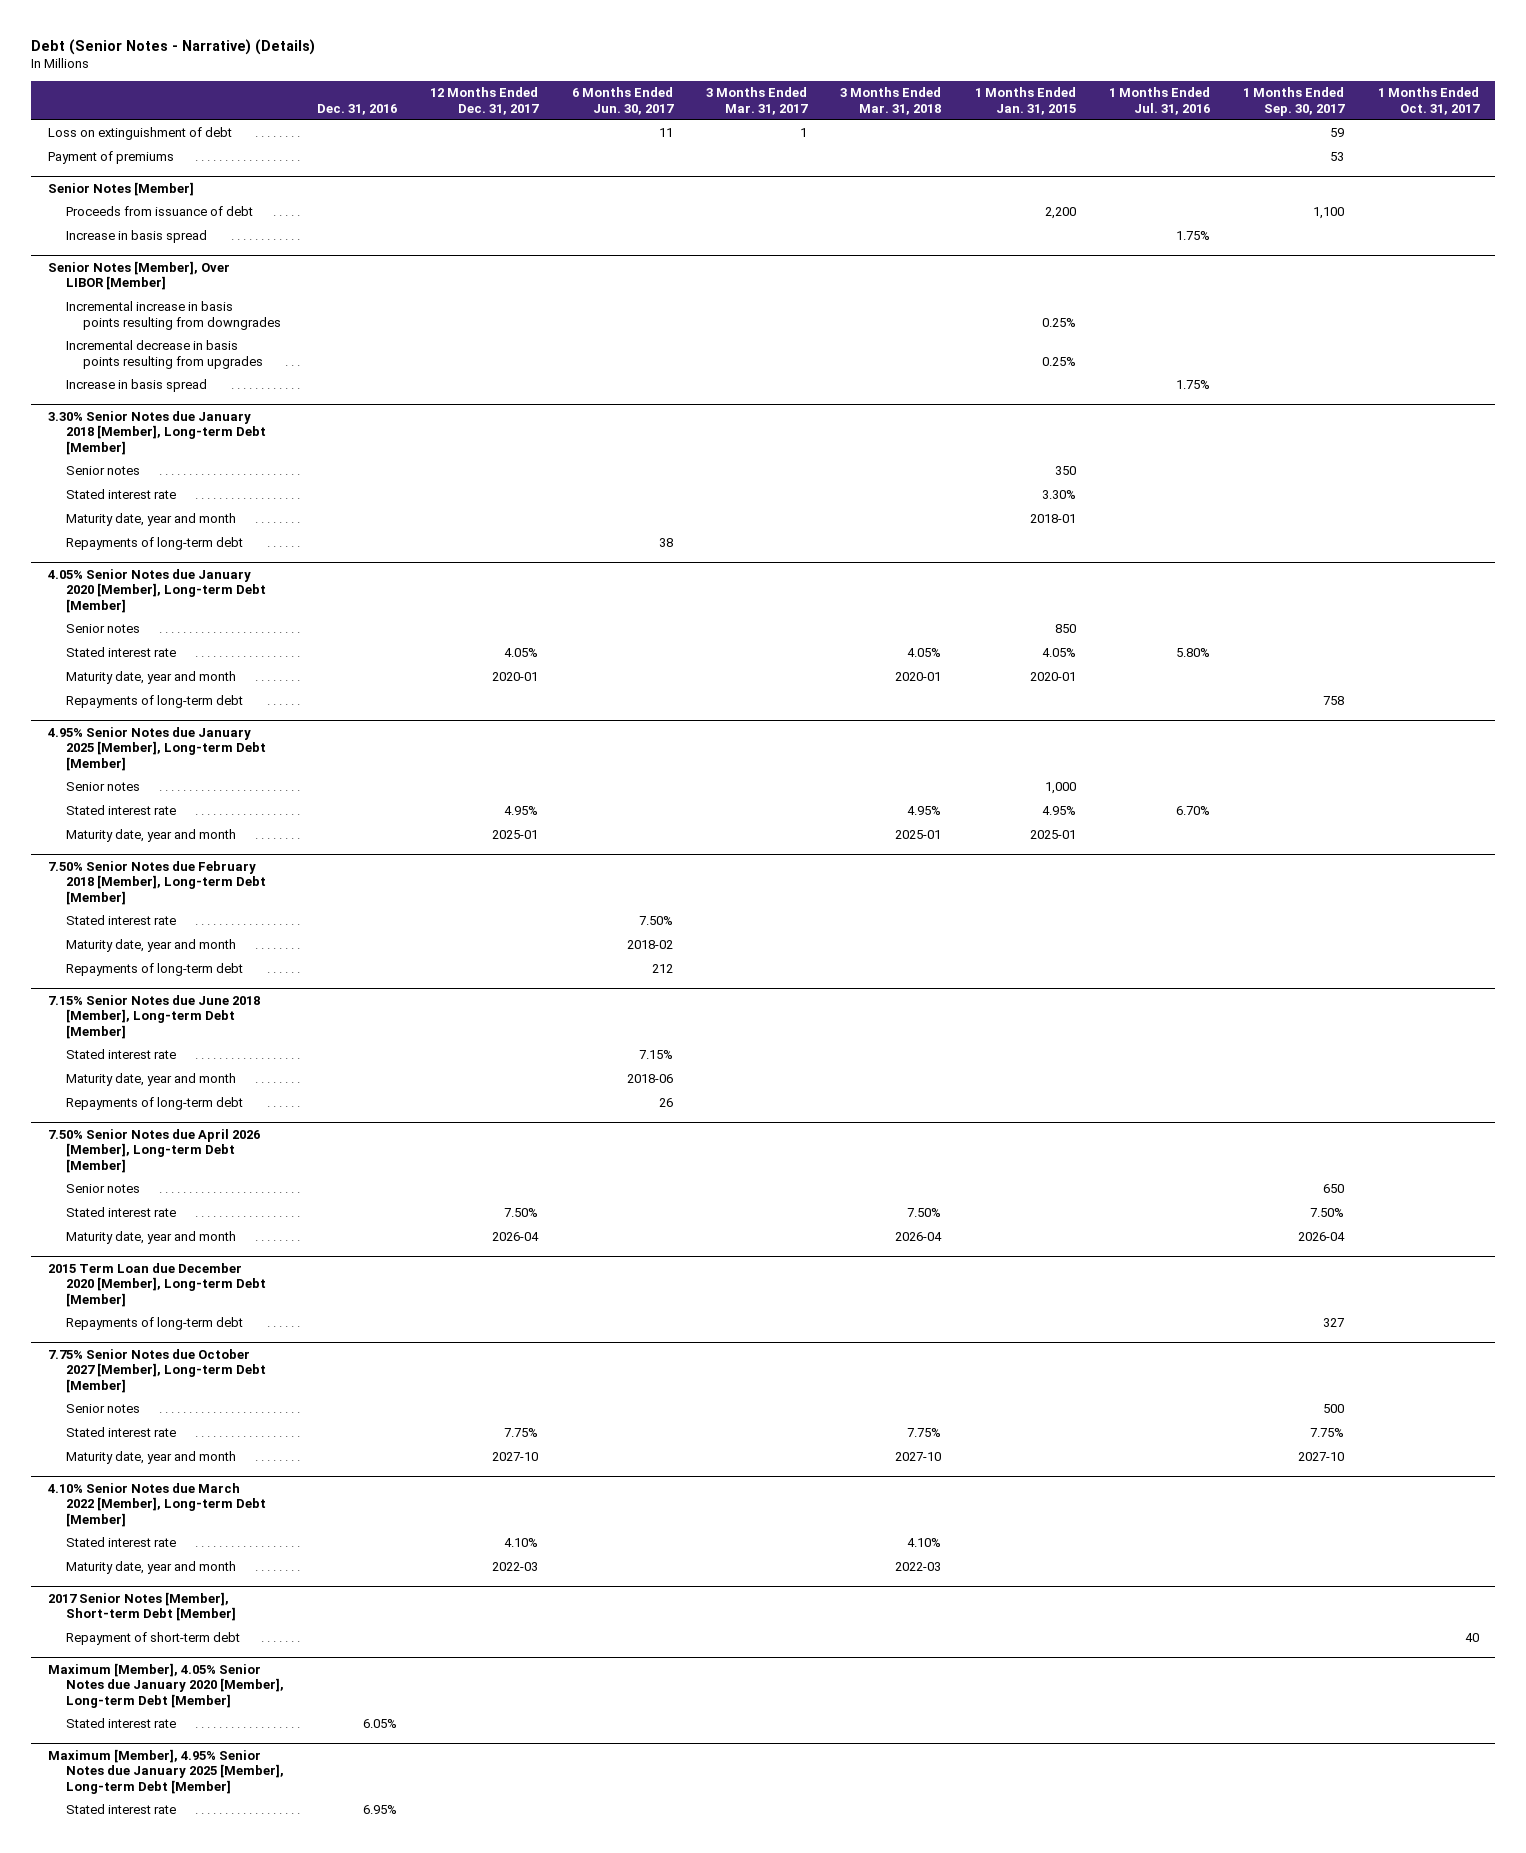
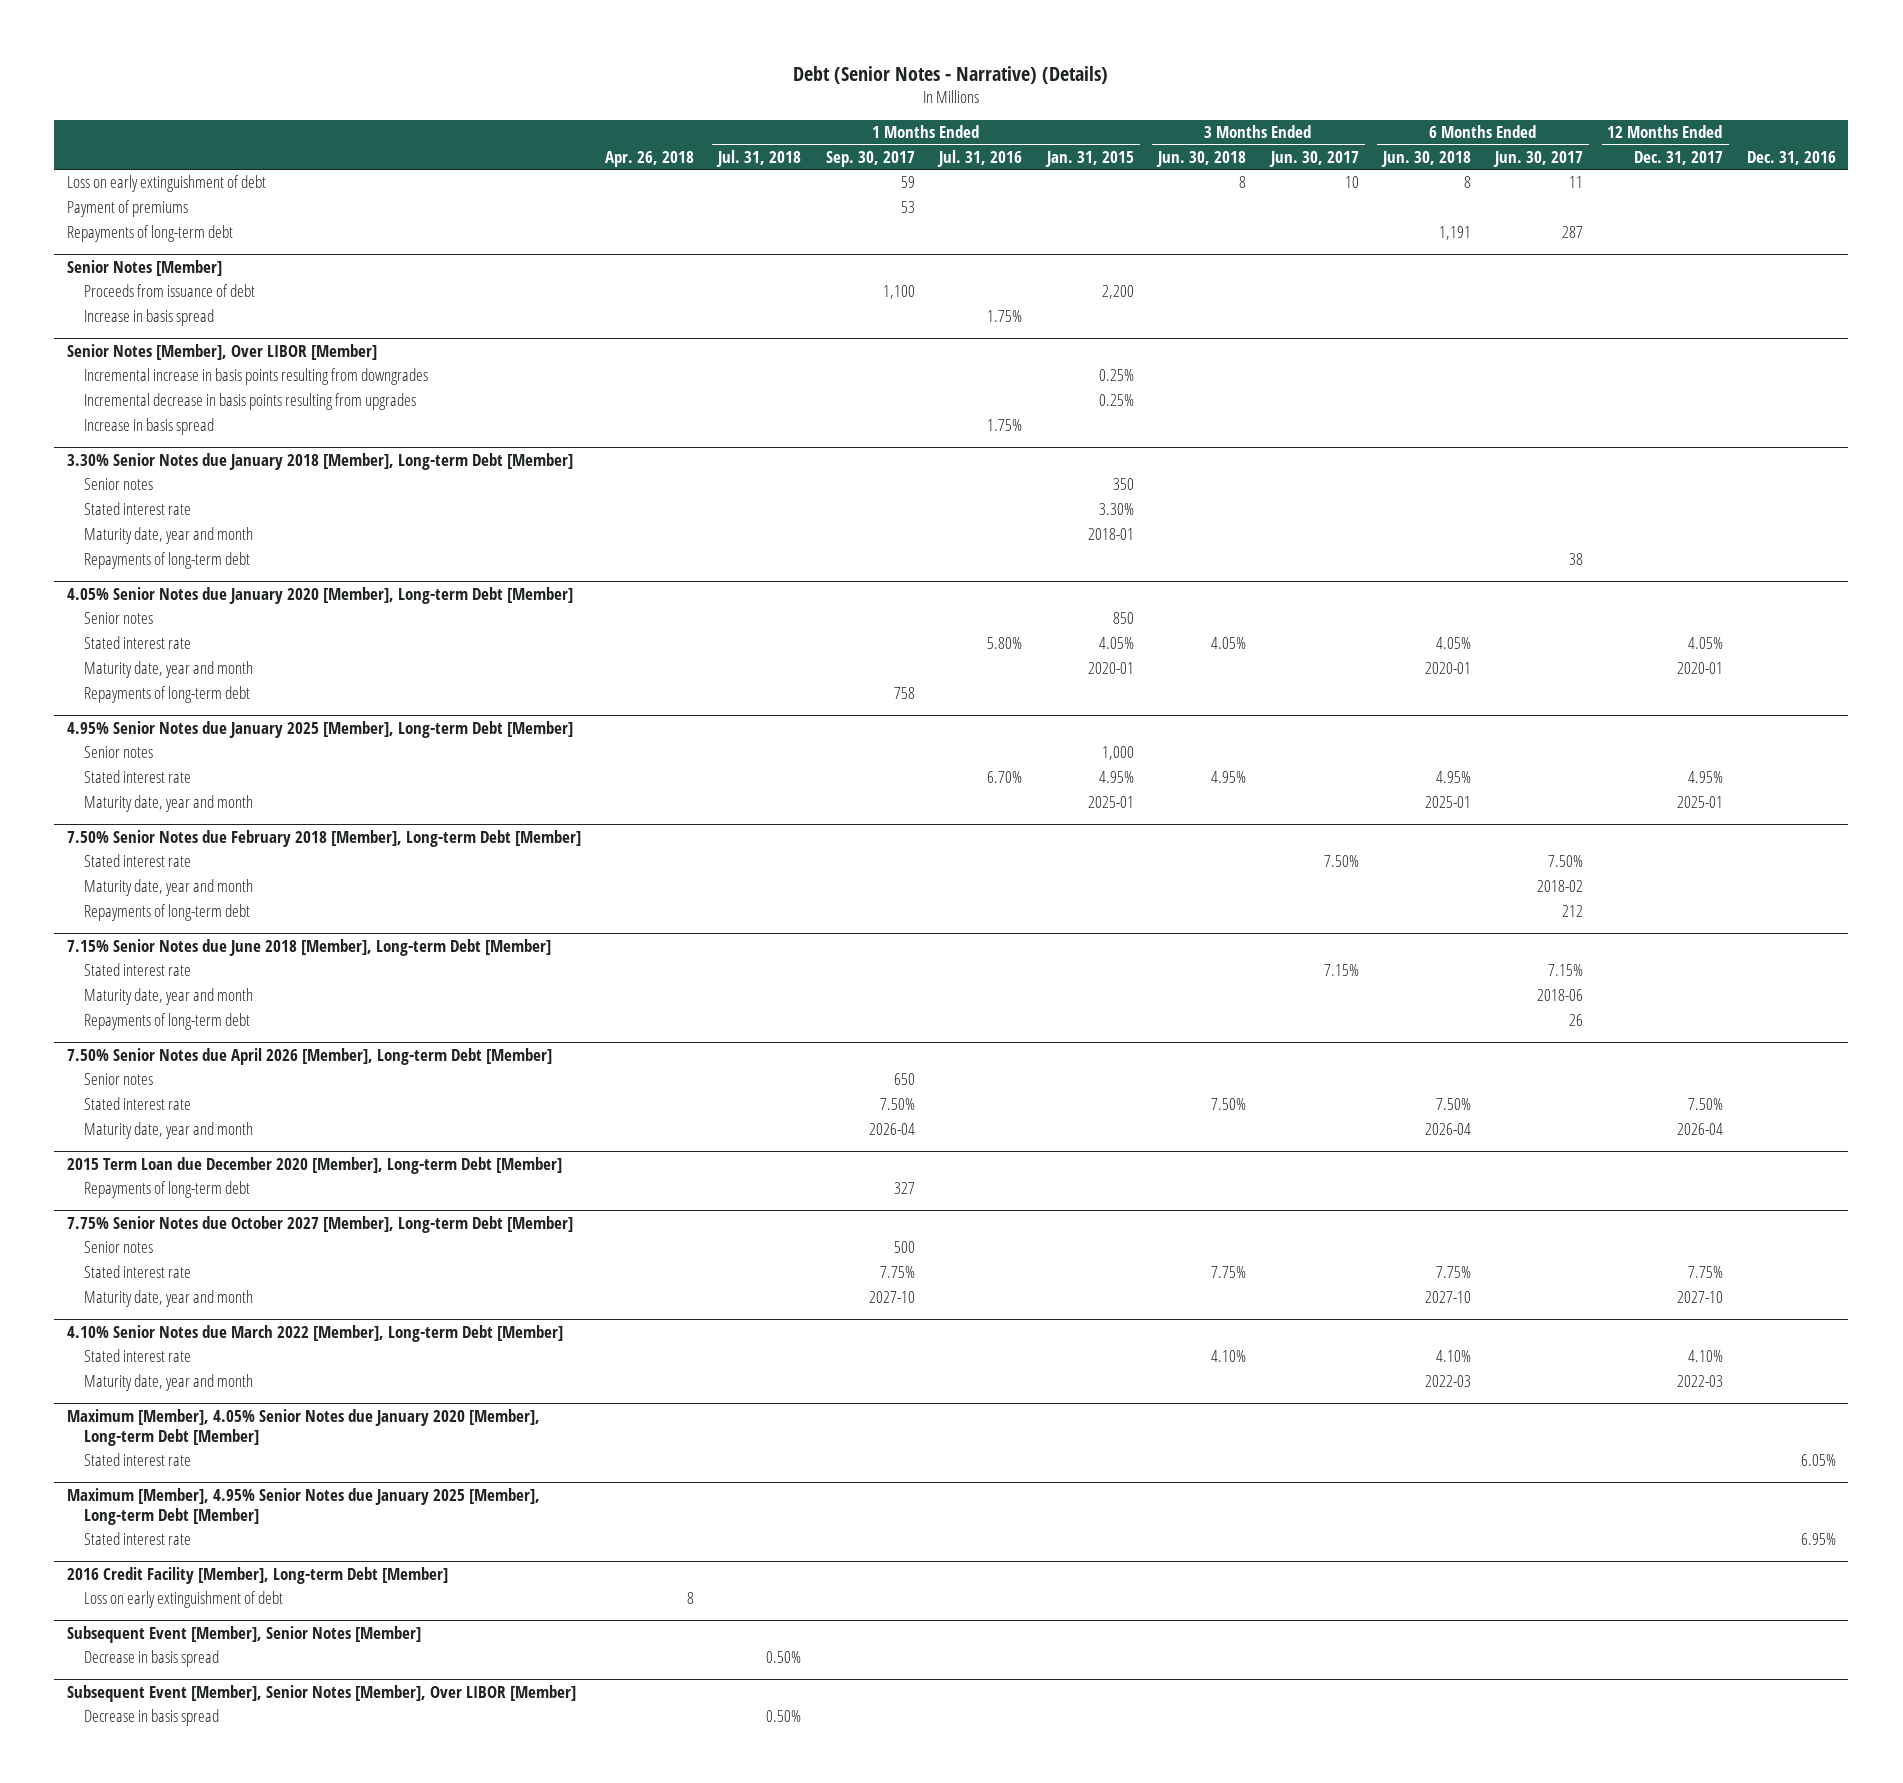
- | Dec. 31, 2016 | 12 Months Ended Dec. 31, 2017 | 6 Months Ended Jun. 30, 2017 | 3 Months Ended Mar. 31, 2017 | 3 Months Ended Mar. 31, 2018 | 1 Months Ended Jan. 31, 2015 | 1 Months Ended Jul. 31, 2016 | 1 Months Ended Sep. 30, 2017 | 1 Months Ended Oct. 31, 2017
+ | Apr. 26, 2018 | 1 Months Ended Jul. 31, 2018 | 1 Months Ended Sep. 30, 2017 | 1 Months Ended Jul. 31, 2016 | 1 Months Ended Jan. 31, 2015 | 3 Months Ended Jun. 30, 2018 | 3 Months Ended Jun. 30, 2017 | 6 Months Ended Jun. 30, 2018 | 6 Months Ended Jun. 30, 2017 | 12 Months Ended Dec. 31, 2017 | Dec. 31, 2016
- Loss on extinguishment of debt | | | 11 | 1 | | | | 59 |
+ Loss on early extinguishment of debt | | | 59 | | | 8 | 10 | 8 | 11 | |
+ Repayments of long-term debt | | | | | | | | 1,191 | 287 | |
- 2017 Senior Notes [Member], Short-term Debt [Member]
- Repayment of short-term debt | | | | | | | | | 40
+ 2016 Credit Facility [Member], Long-term Debt [Member]
+ Loss on early extinguishment of debt | 8 | | | | | | | | | |
+ Subsequent Event [Member], Senior Notes [Member]
+ Decrease in basis spread | | 0.50% | | | | | | | | |
+ Subsequent Event [Member], Senior Notes [Member], Over LIBOR [Member]
+ Decrease in basis spread | | 0.50% | | | | | | | | |

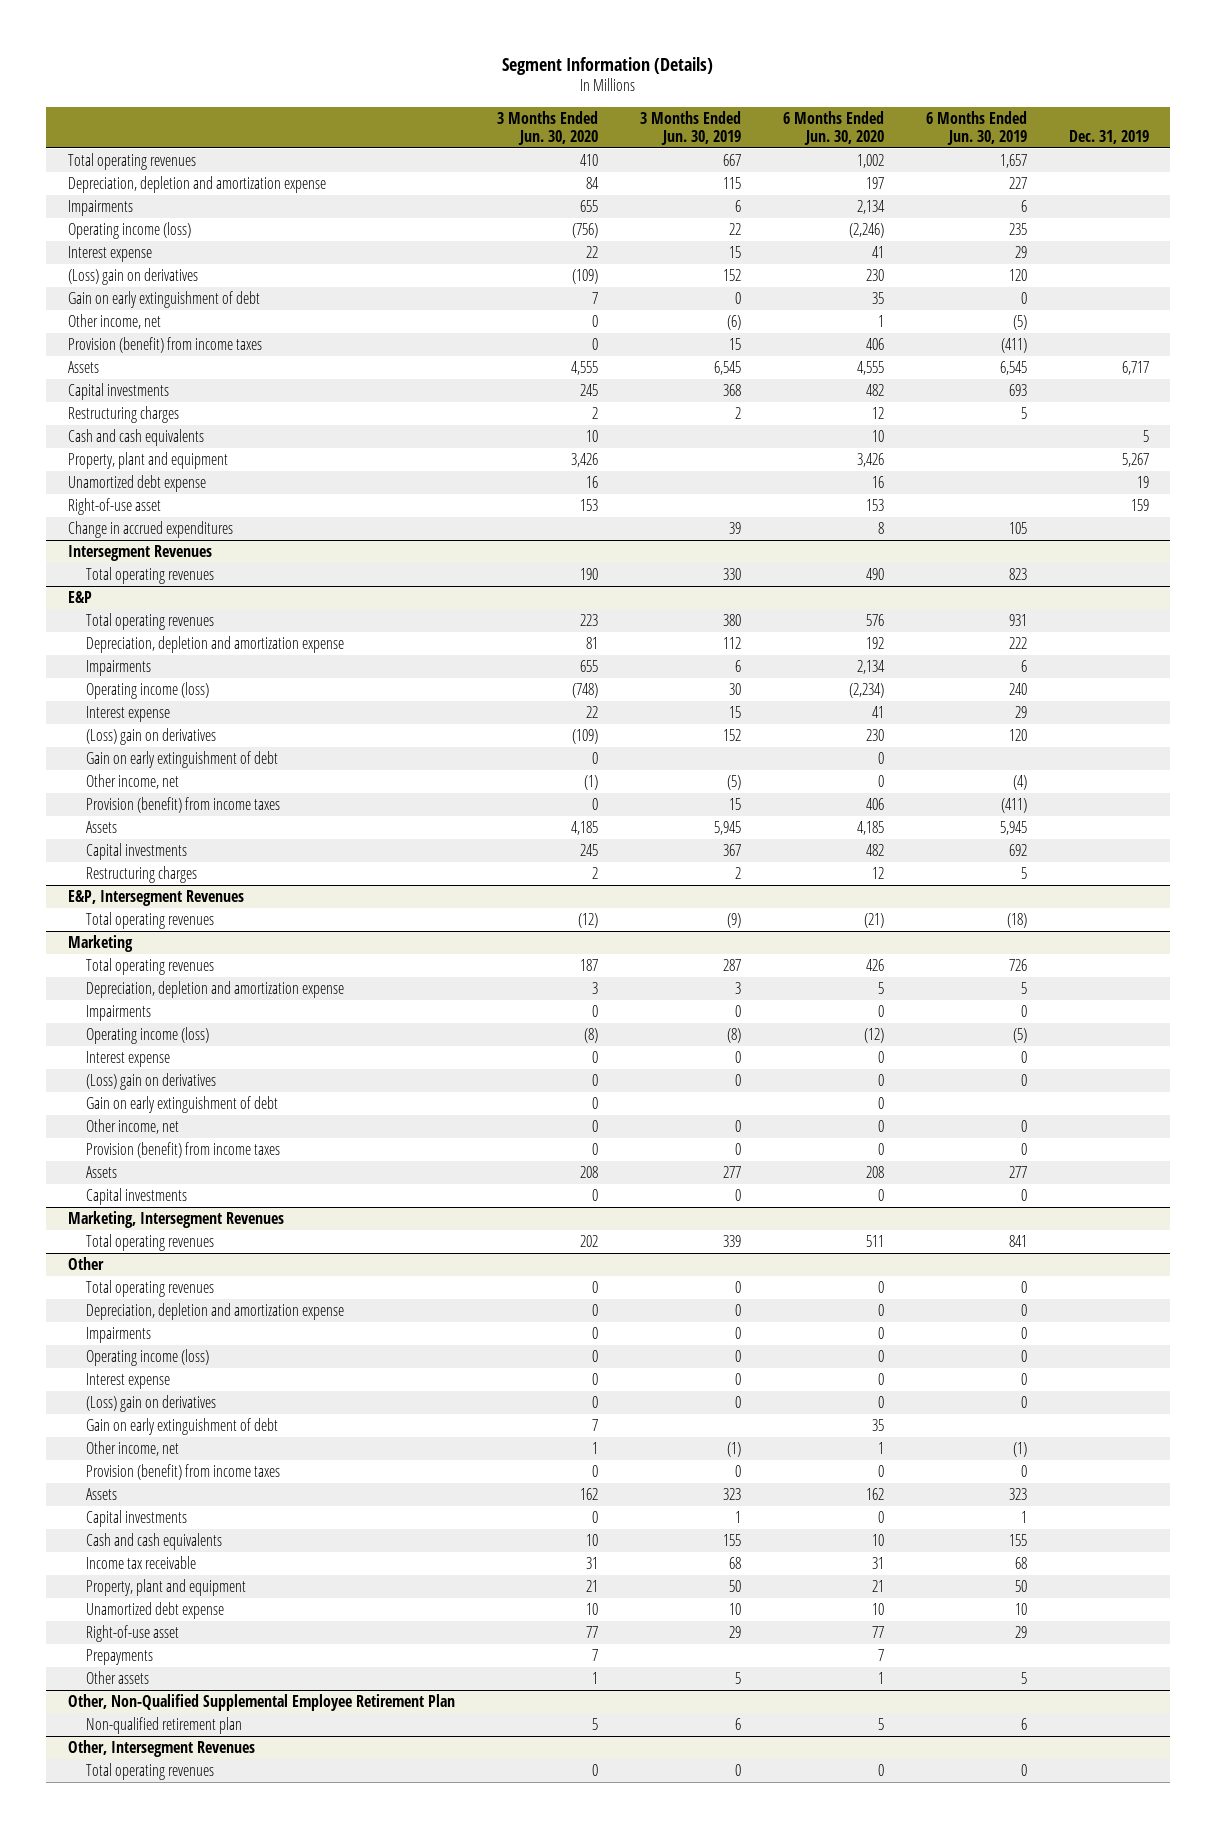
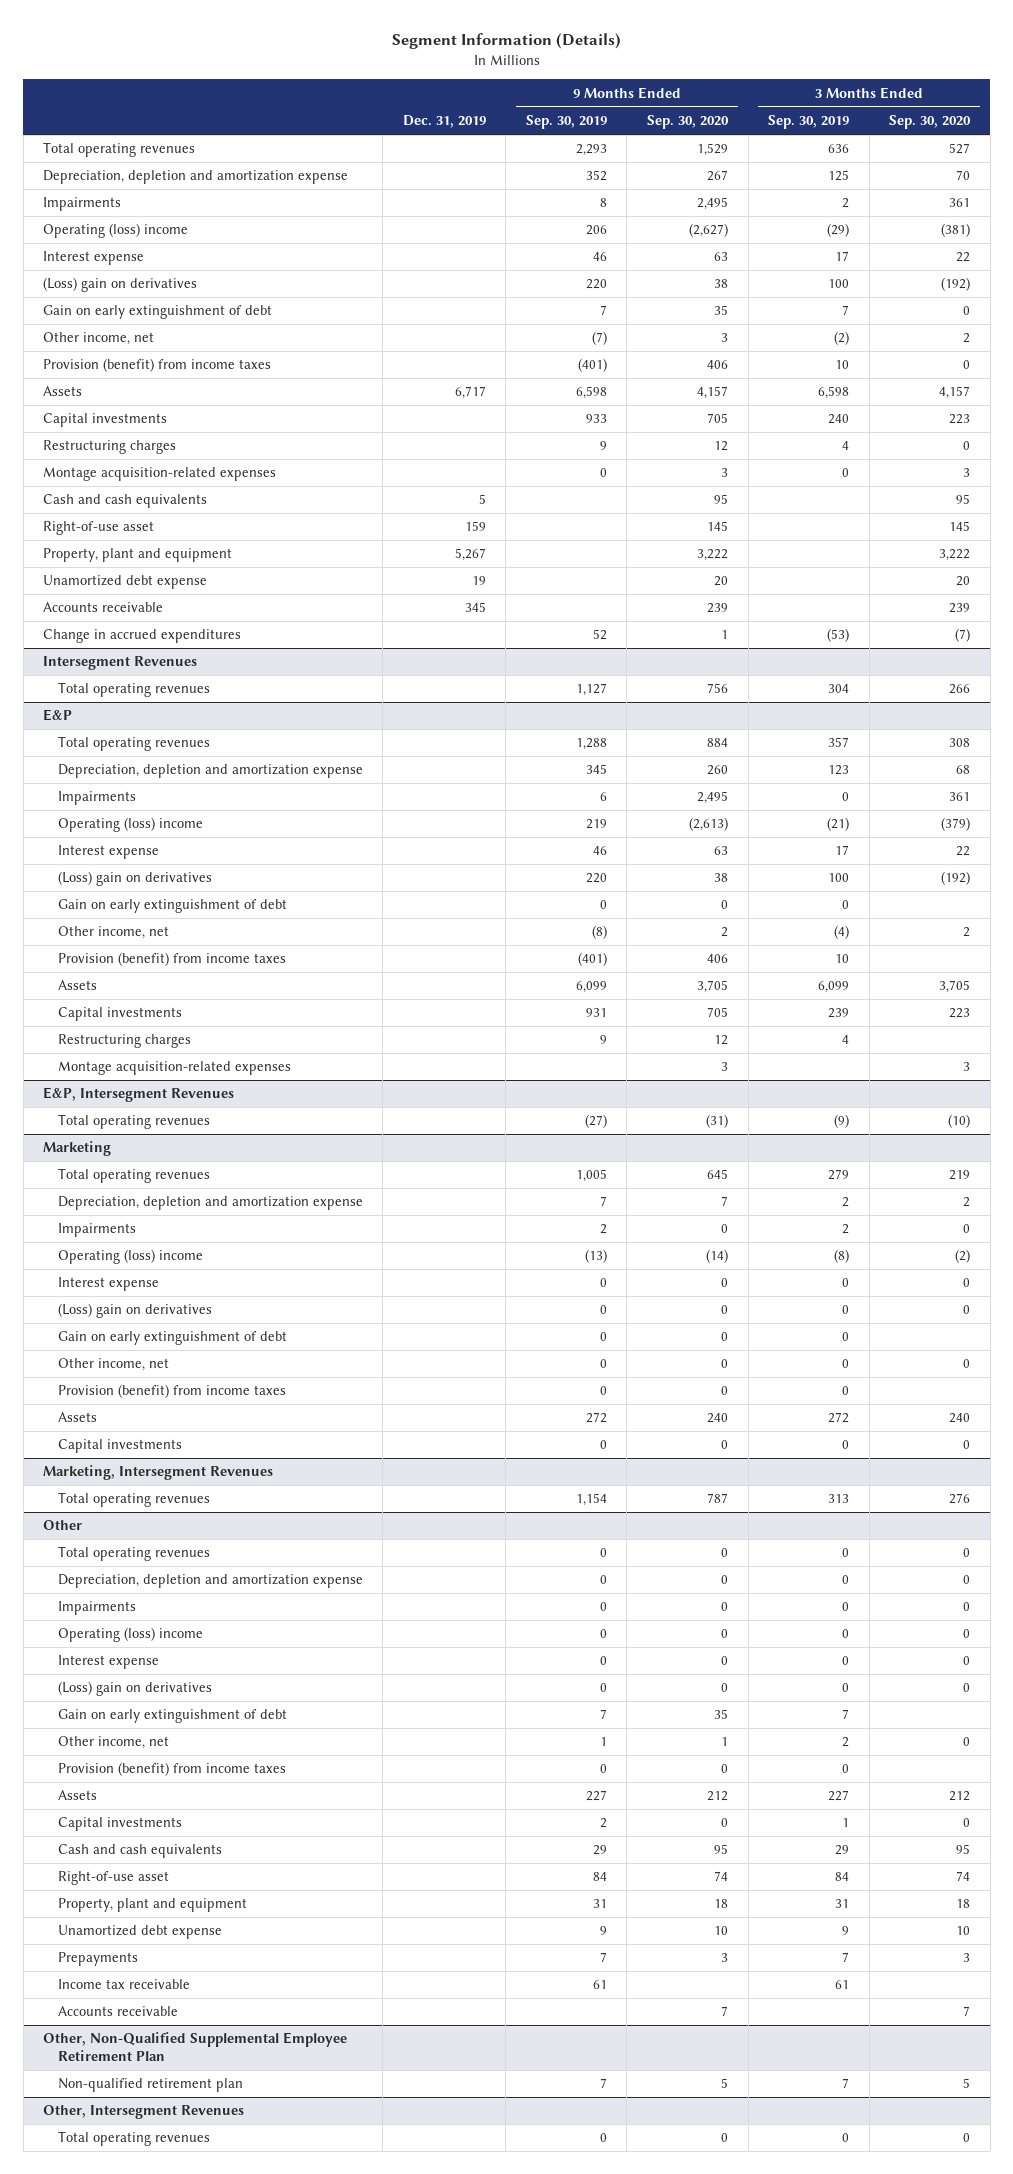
- | 3 Months Ended Jun. 30, 2020 | 3 Months Ended Jun. 30, 2019 | 6 Months Ended Jun. 30, 2020 | 6 Months Ended Jun. 30, 2019 | Dec. 31, 2019
+ | Dec. 31, 2019 | 9 Months Ended Sep. 30, 2019 | 9 Months Ended Sep. 30, 2020 | 3 Months Ended Sep. 30, 2019 | 3 Months Ended Sep. 30, 2020
- Operating income (loss) | (756) | 22 | (2,246) | 235 |
+ Operating (loss) income | | 206 | (2,627) | (29) | (381)
+ Montage acquisition-related expenses | | 0 | 3 | 0 | 3
moved up: Right-of-use asset | 159 | | 145 | | 145
+ Accounts receivable | 345 | | 239 | | 239
@ E&P
- Operating income (loss) | (748) | 30 | (2,234) | 240 |
+ Operating (loss) income | | 219 | (2,613) | (21) | (379)
+ Montage acquisition-related expenses | | | 3 | | 3
@ Marketing
- Operating income (loss) | (8) | (8) | (12) | (5) |
+ Operating (loss) income | | (13) | (14) | (8) | (2)
@ Other
- Operating income (loss) | 0 | 0 | 0 | 0 |
+ Operating (loss) income | | 0 | 0 | 0 | 0
moved up: Right-of-use asset | | 84 | 74 | 84 | 74
- Other assets | 1 | 5 | 1 | 5 |
moved down: Income tax receivable | | 61 | | 61 |
+ Accounts receivable | | | 7 | | 7

